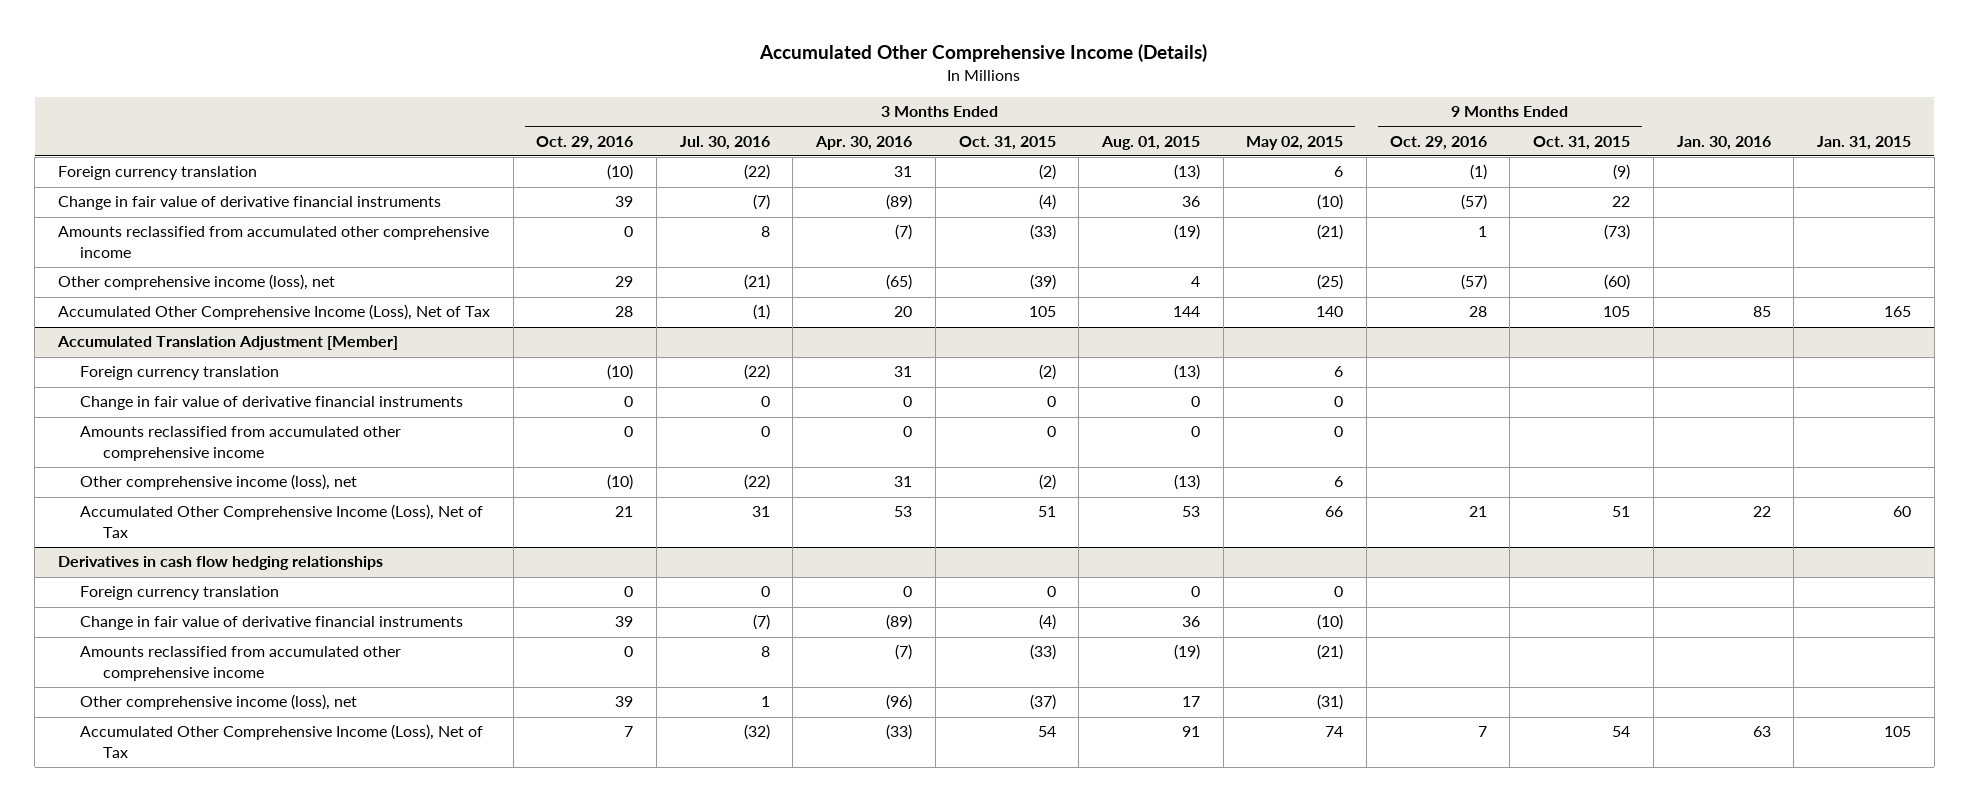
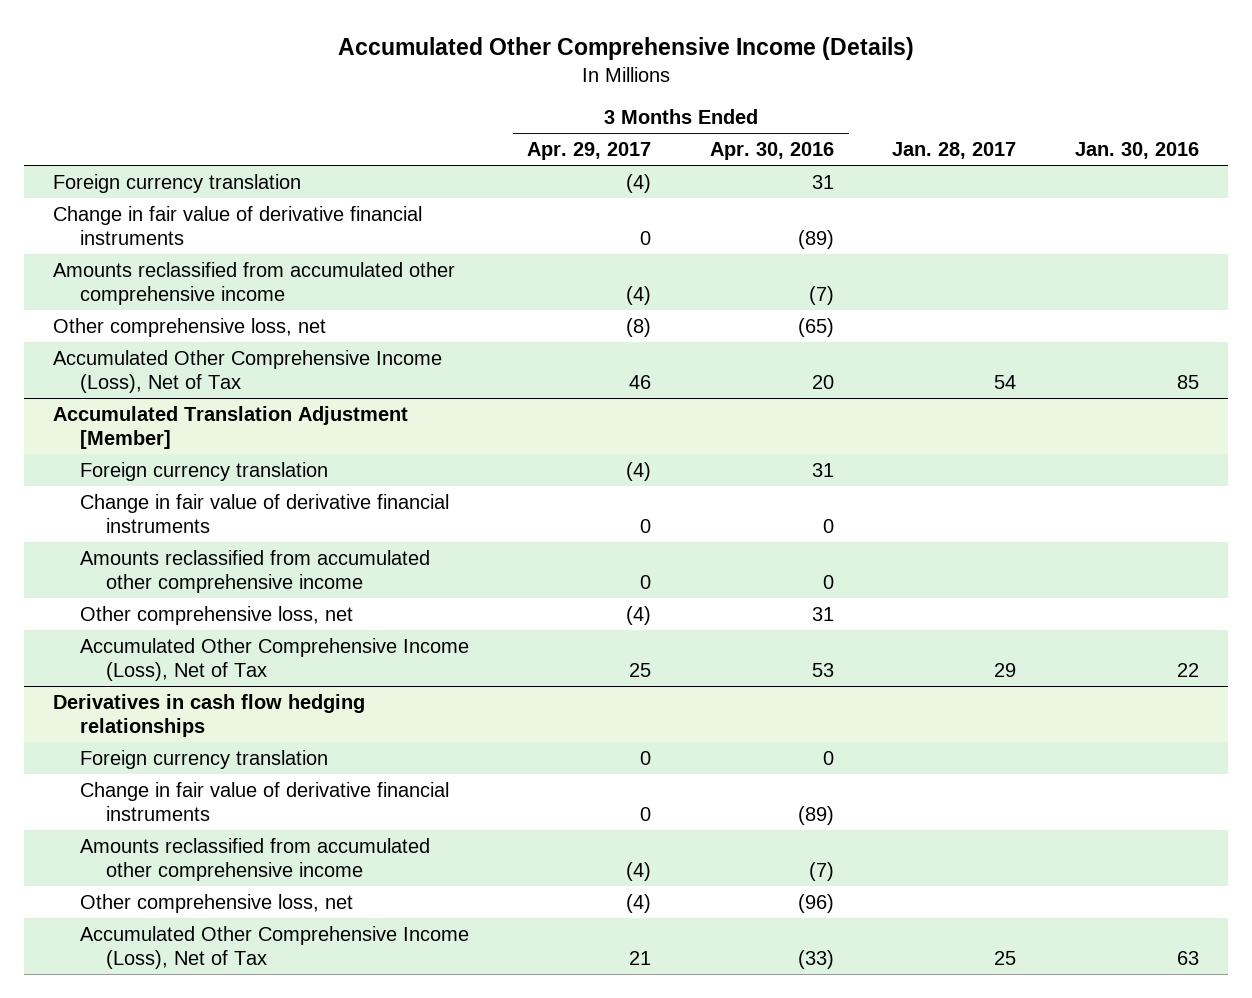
- | 3 Months Ended Oct. 29, 2016 | 3 Months Ended Jul. 30, 2016 | 3 Months Ended Apr. 30, 2016 | 3 Months Ended Oct. 31, 2015 | 3 Months Ended Aug. 01, 2015 | 3 Months Ended May 02, 2015 | 9 Months Ended Oct. 29, 2016 | 9 Months Ended Oct. 31, 2015 | Jan. 30, 2016 | Jan. 31, 2015
+ | 3 Months Ended Apr. 29, 2017 | 3 Months Ended Apr. 30, 2016 | Jan. 28, 2017 | Jan. 30, 2016
- Other comprehensive income (loss), net | 29 | (21) | (65) | (39) | 4 | (25) | (57) | (60) | |
+ Other comprehensive loss, net | (8) | (65) | |
@ Accumulated Translation Adjustment [Member]
- Other comprehensive income (loss), net | (10) | (22) | 31 | (2) | (13) | 6 | | | |
+ Other comprehensive loss, net | (4) | 31 | |
@ Derivatives in cash flow hedging relationships
- Other comprehensive income (loss), net | 39 | 1 | (96) | (37) | 17 | (31) | | | |
+ Other comprehensive loss, net | (4) | (96) | |

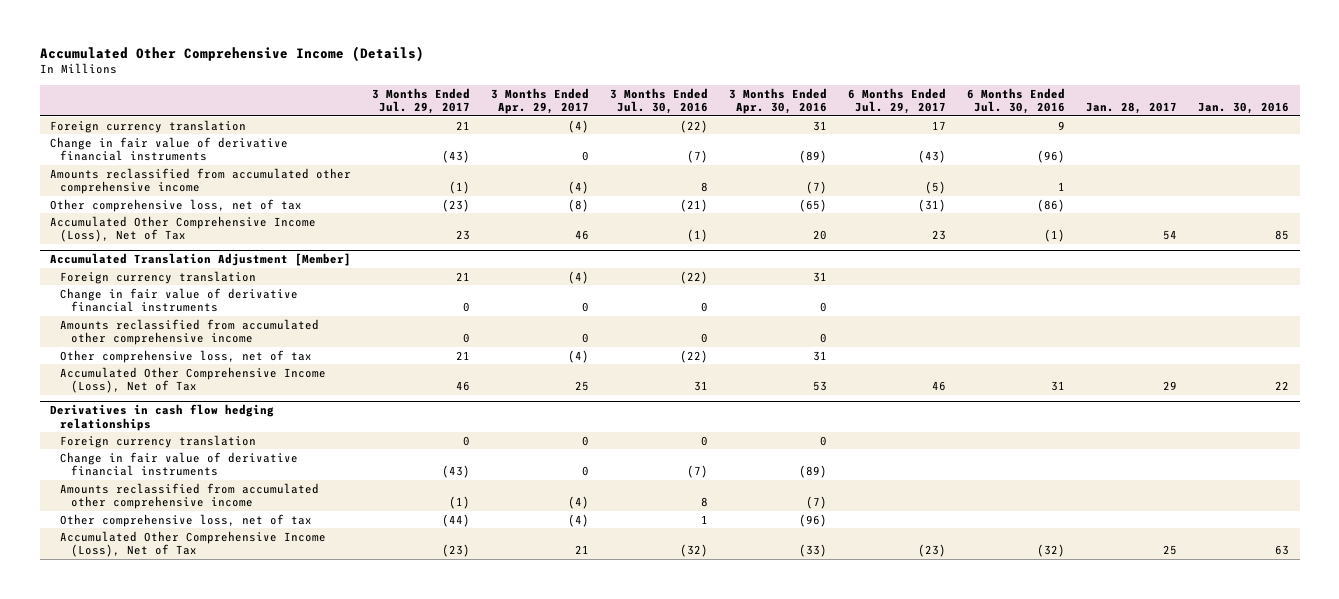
- | 3 Months Ended Apr. 29, 2017 | 3 Months Ended Apr. 30, 2016 | Jan. 28, 2017 | Jan. 30, 2016
+ | 3 Months Ended Jul. 29, 2017 | 3 Months Ended Apr. 29, 2017 | 3 Months Ended Jul. 30, 2016 | 3 Months Ended Apr. 30, 2016 | 6 Months Ended Jul. 29, 2017 | 6 Months Ended Jul. 30, 2016 | Jan. 28, 2017 | Jan. 30, 2016
- Other comprehensive loss, net | (8) | (65) | |
+ Other comprehensive loss, net of tax | (23) | (8) | (21) | (65) | (31) | (86) | |
@ Accumulated Translation Adjustment [Member]
- Other comprehensive loss, net | (4) | 31 | |
+ Other comprehensive loss, net of tax | 21 | (4) | (22) | 31 | | | |
@ Derivatives in cash flow hedging relationships
- Other comprehensive loss, net | (4) | (96) | |
+ Other comprehensive loss, net of tax | (44) | (4) | 1 | (96) | | | |

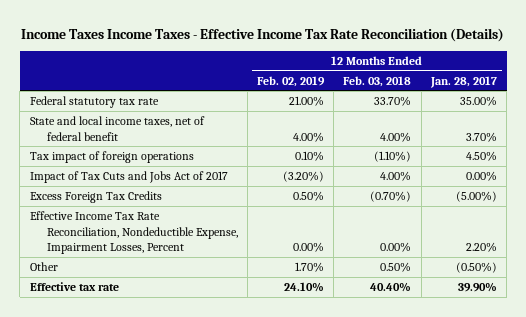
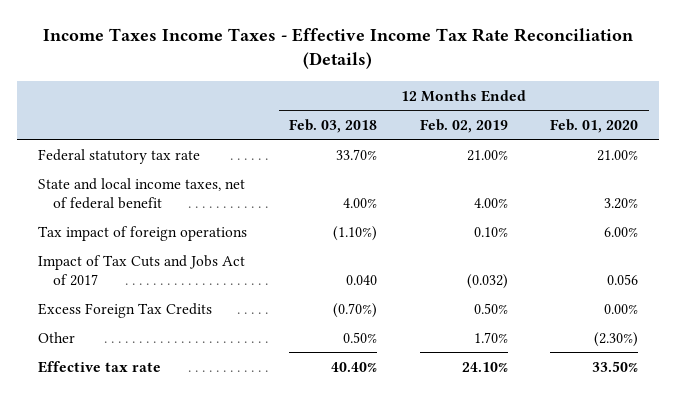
- | 12 Months Ended Feb. 02, 2019 | 12 Months Ended Feb. 03, 2018 | 12 Months Ended Jan. 28, 2017
+ | 12 Months Ended Feb. 03, 2018 | 12 Months Ended Feb. 02, 2019 | 12 Months Ended Feb. 01, 2020
- Impact of Tax Cuts and Jobs Act of 2017 | (3.20%) | 4.00% | 0.00%
+ Impact of Tax Cuts and Jobs Act of 2017 | 0.040 | (0.032) | 0.056
- Effective Income Tax Rate Reconciliation, Nondeductible Expense, Impairment Losses, Percent | 0.00% | 0.00% | 2.20%

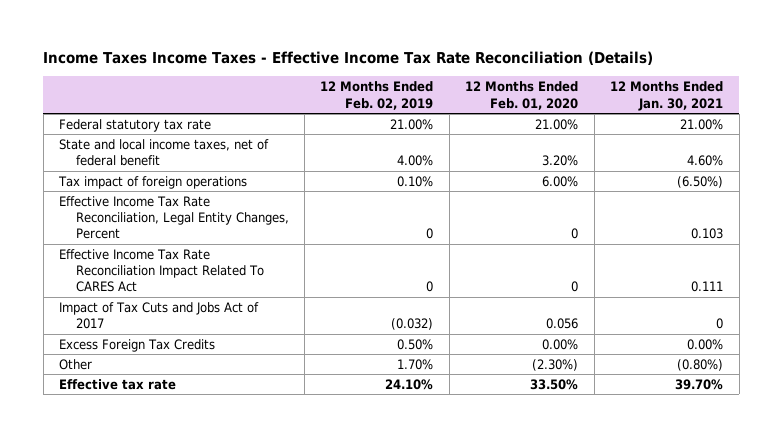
- | 12 Months Ended Feb. 03, 2018 | 12 Months Ended Feb. 02, 2019 | 12 Months Ended Feb. 01, 2020
+ | 12 Months Ended Feb. 02, 2019 | 12 Months Ended Feb. 01, 2020 | 12 Months Ended Jan. 30, 2021
+ Effective Income Tax Rate Reconciliation, Legal Entity Changes, Percent | 0 | 0 | 0.103
+ Effective Income Tax Rate Reconciliation Impact Related To CARES Act | 0 | 0 | 0.111

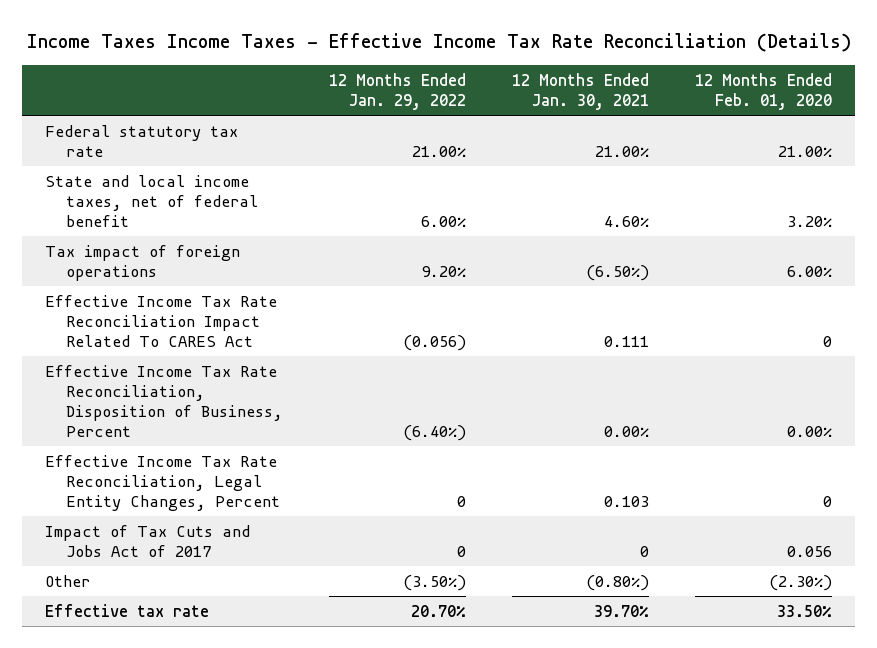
- | 12 Months Ended Feb. 02, 2019 | 12 Months Ended Feb. 01, 2020 | 12 Months Ended Jan. 30, 2021
+ | 12 Months Ended Jan. 29, 2022 | 12 Months Ended Jan. 30, 2021 | 12 Months Ended Feb. 01, 2020
+ Effective Income Tax Rate Reconciliation, Disposition of Business, Percent | (6.40%) | 0.00% | 0.00%
moved down: Effective Income Tax Rate Reconciliation, Legal Entity Changes, Percent | 0 | 0.103 | 0
- Excess Foreign Tax Credits | 0.50% | 0.00% | 0.00%

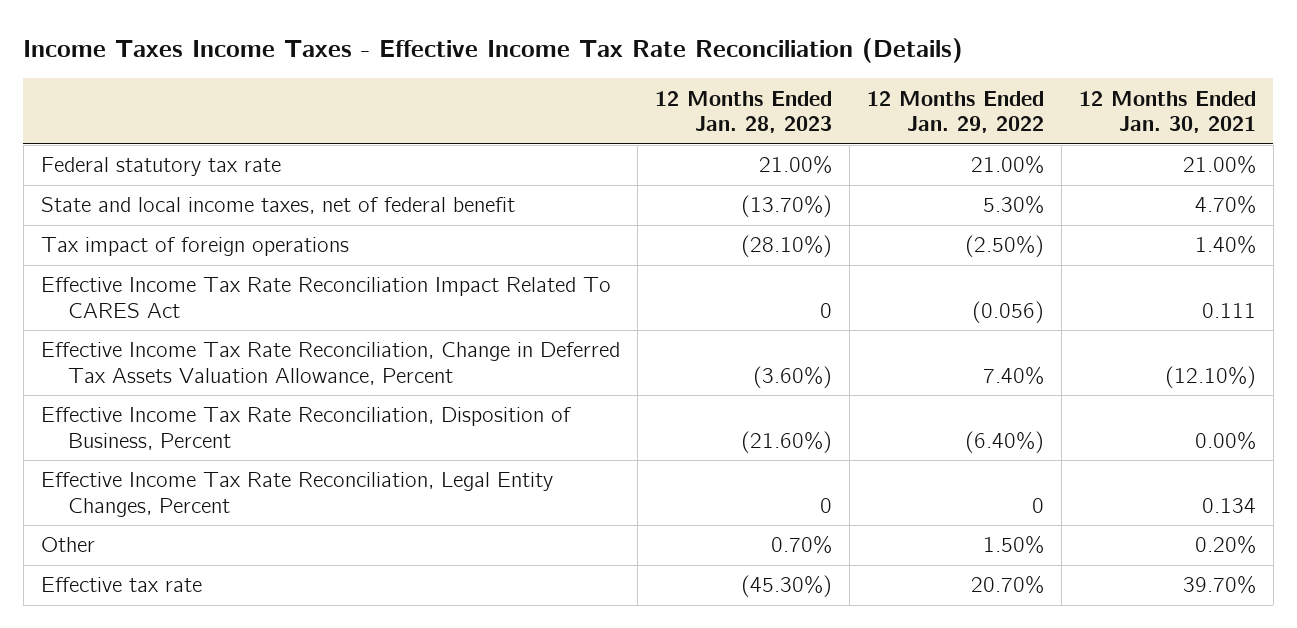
- | 12 Months Ended Jan. 29, 2022 | 12 Months Ended Jan. 30, 2021 | 12 Months Ended Feb. 01, 2020
+ | 12 Months Ended Jan. 28, 2023 | 12 Months Ended Jan. 29, 2022 | 12 Months Ended Jan. 30, 2021
- State and local income taxes, net of federal benefit | 6.00% | 4.60% | 3.20%
- Tax impact of foreign operations | 9.20% | (6.50%) | 6.00%
+ State and local income taxes, net of federal benefit | (13.70%) | 5.30% | 4.70%
+ Tax impact of foreign operations | (28.10%) | (2.50%) | 1.40%
+ Effective Income Tax Rate Reconciliation, Change in Deferred Tax Assets Valuation Allowance, Percent | (3.60%) | 7.40% | (12.10%)
- Effective Income Tax Rate Reconciliation, Legal Entity Changes, Percent | 0 | 0.103 | 0
- Impact of Tax Cuts and Jobs Act of 2017 | 0 | 0 | 0.056
- Other | (3.50%) | (0.80%) | (2.30%)
+ Effective Income Tax Rate Reconciliation, Legal Entity Changes, Percent | 0 | 0 | 0.134
+ Other | 0.70% | 1.50% | 0.20%

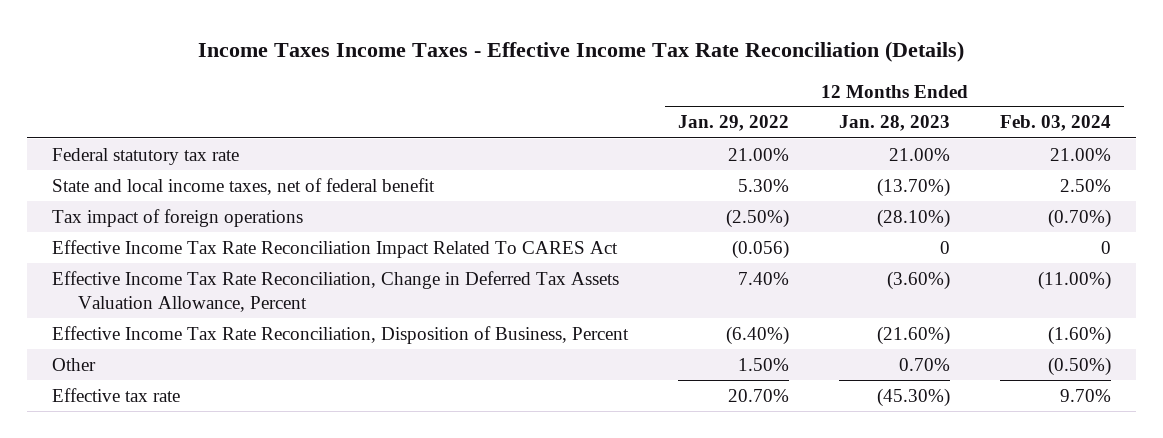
- | 12 Months Ended Jan. 28, 2023 | 12 Months Ended Jan. 29, 2022 | 12 Months Ended Jan. 30, 2021
+ | 12 Months Ended Jan. 29, 2022 | 12 Months Ended Jan. 28, 2023 | 12 Months Ended Feb. 03, 2024
- Effective Income Tax Rate Reconciliation, Legal Entity Changes, Percent | 0 | 0 | 0.134

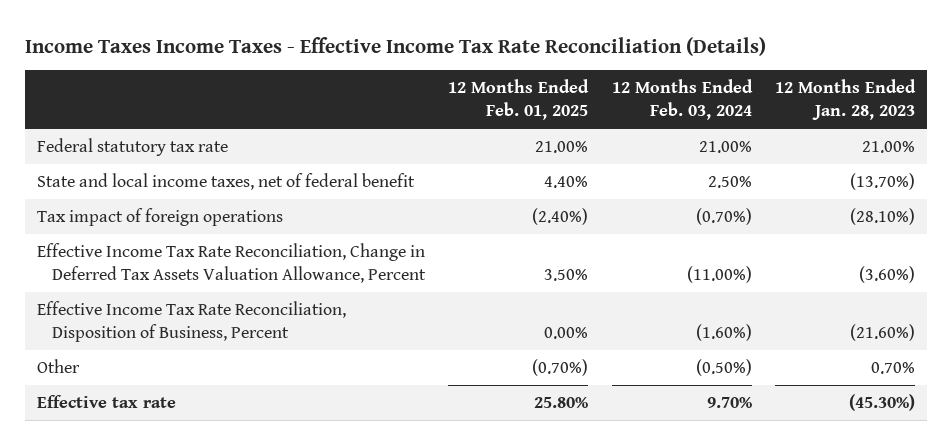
- | 12 Months Ended Jan. 29, 2022 | 12 Months Ended Jan. 28, 2023 | 12 Months Ended Feb. 03, 2024
+ | 12 Months Ended Feb. 01, 2025 | 12 Months Ended Feb. 03, 2024 | 12 Months Ended Jan. 28, 2023
- Effective Income Tax Rate Reconciliation Impact Related To CARES Act | (0.056) | 0 | 0

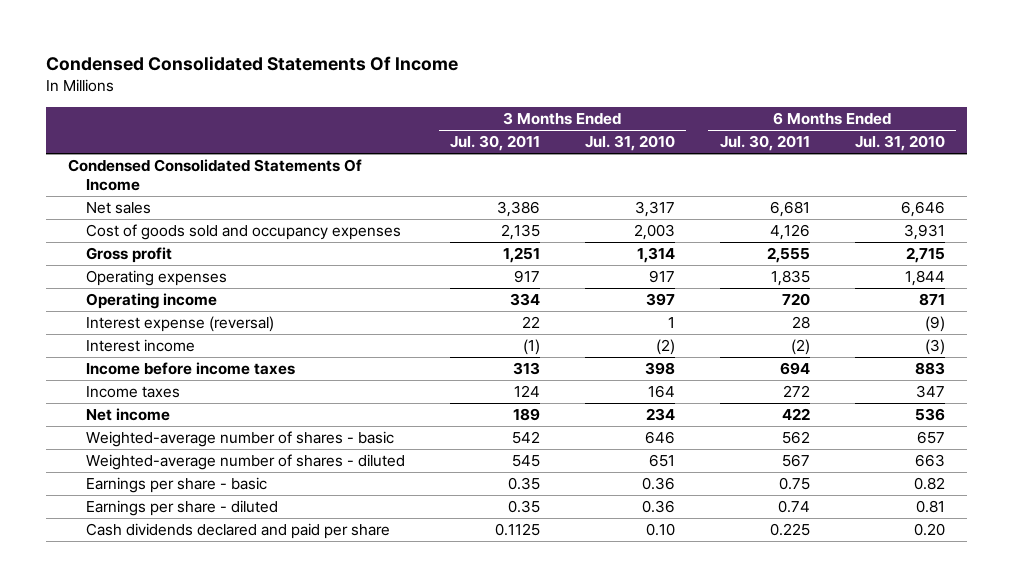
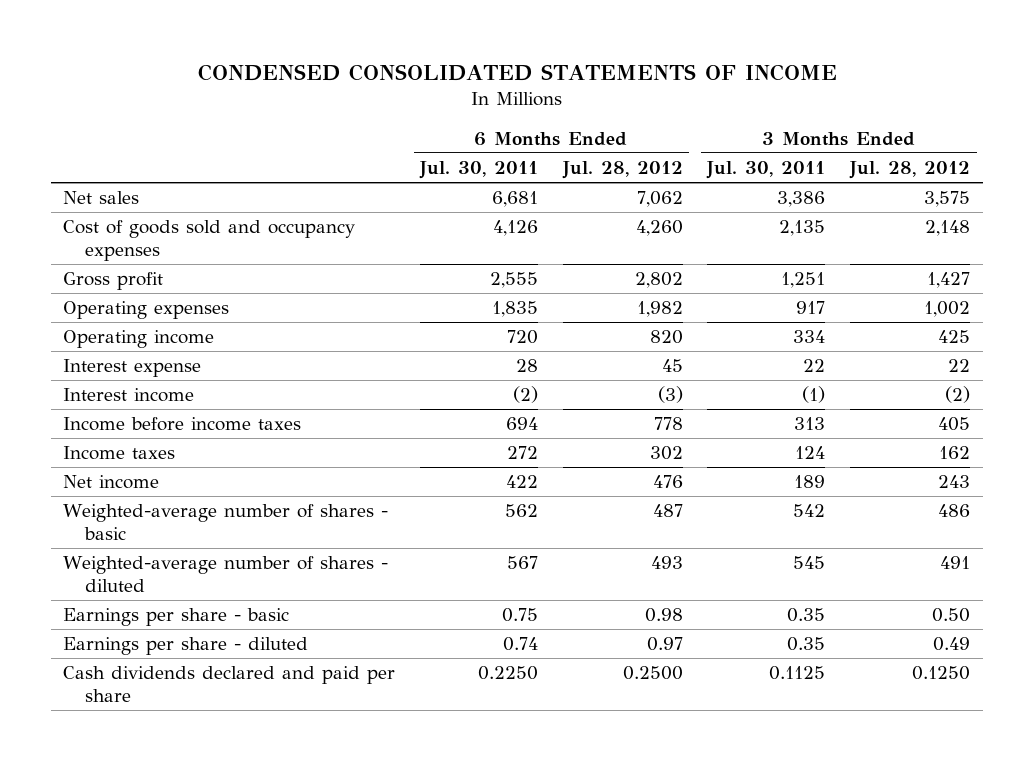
- Condensed Consolidated Statements Of Income
+ CONDENSED CONSOLIDATED STATEMENTS OF INCOME
- | 3 Months Ended Jul. 30, 2011 | 3 Months Ended Jul. 31, 2010 | 6 Months Ended Jul. 30, 2011 | 6 Months Ended Jul. 31, 2010
+ | 6 Months Ended Jul. 30, 2011 | 6 Months Ended Jul. 28, 2012 | 3 Months Ended Jul. 30, 2011 | 3 Months Ended Jul. 28, 2012
- Condensed Consolidated Statements Of Income
- Interest expense (reversal) | 22 | 1 | 28 | (9)
+ Interest expense | 28 | 45 | 22 | 22
- Cash dividends declared and paid per share | 0.1125 | 0.10 | 0.225 | 0.20
+ Cash dividends declared and paid per share | 0.2250 | 0.2500 | 0.1125 | 0.1250

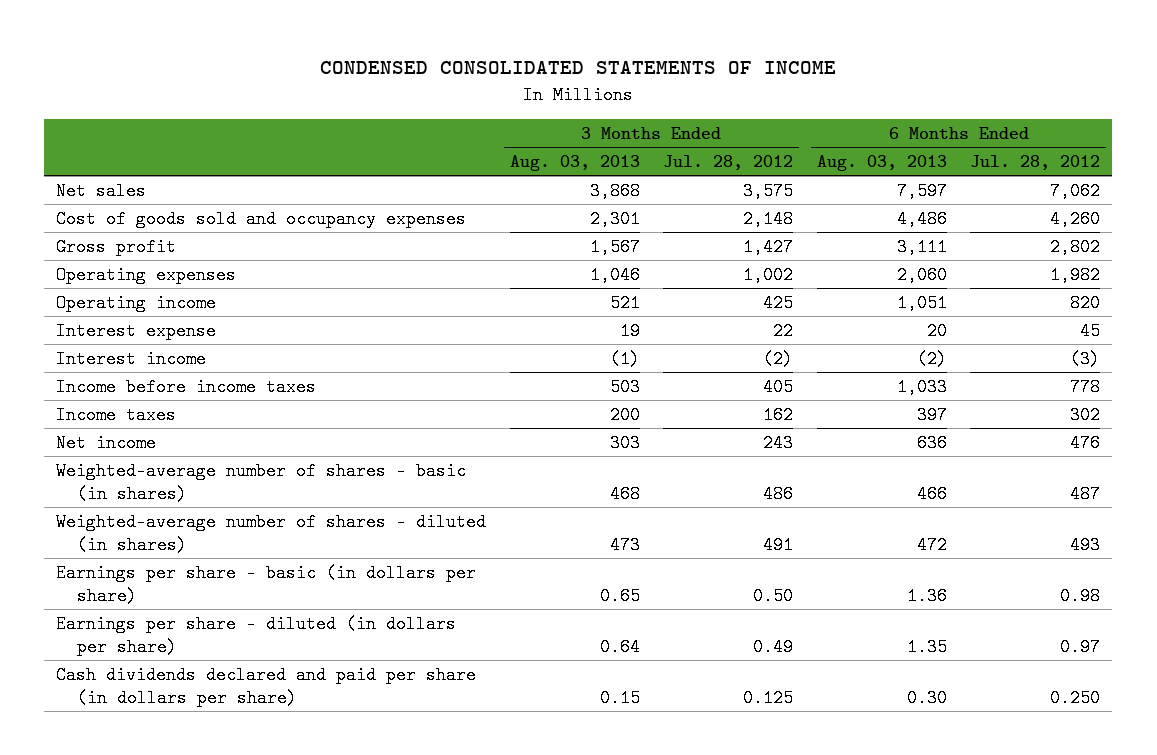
- | 6 Months Ended Jul. 30, 2011 | 6 Months Ended Jul. 28, 2012 | 3 Months Ended Jul. 30, 2011 | 3 Months Ended Jul. 28, 2012
+ | 3 Months Ended Aug. 03, 2013 | 3 Months Ended Jul. 28, 2012 | 6 Months Ended Aug. 03, 2013 | 6 Months Ended Jul. 28, 2012
- Weighted-average number of shares - basic | 562 | 487 | 542 | 486
- Weighted-average number of shares - diluted | 567 | 493 | 545 | 491
- Earnings per share - basic | 0.75 | 0.98 | 0.35 | 0.50
- Earnings per share - diluted | 0.74 | 0.97 | 0.35 | 0.49
- Cash dividends declared and paid per share | 0.2250 | 0.2500 | 0.1125 | 0.1250
+ Weighted-average number of shares - basic (in shares) | 468 | 486 | 466 | 487
+ Weighted-average number of shares - diluted (in shares) | 473 | 491 | 472 | 493
+ Earnings per share - basic (in dollars per share) | 0.65 | 0.50 | 1.36 | 0.98
+ Earnings per share - diluted (in dollars per share) | 0.64 | 0.49 | 1.35 | 0.97
+ Cash dividends declared and paid per share (in dollars per share) | 0.15 | 0.125 | 0.30 | 0.250

